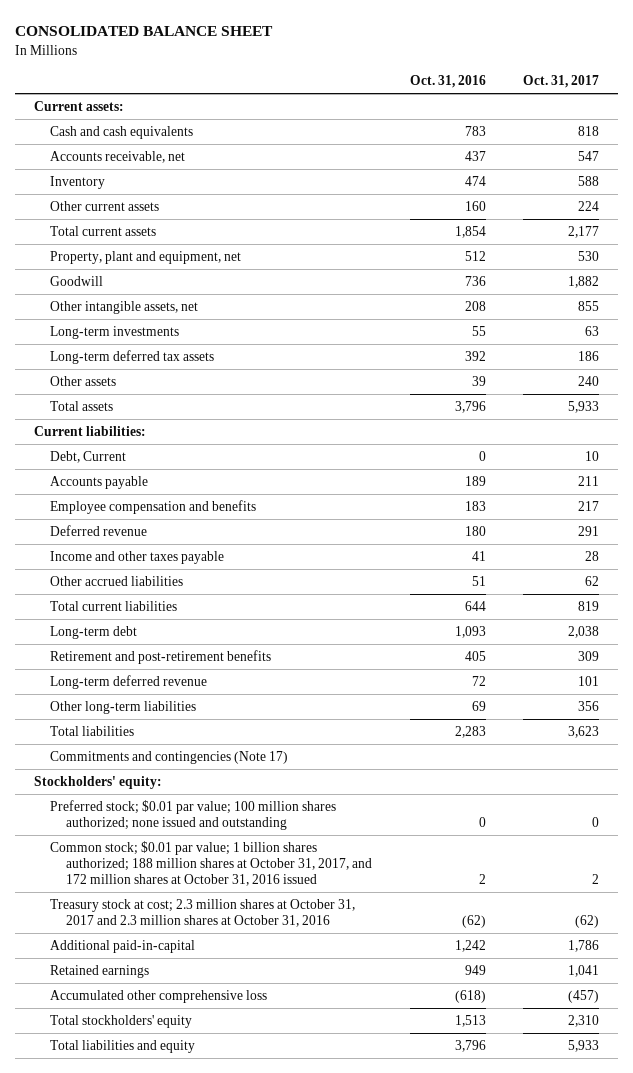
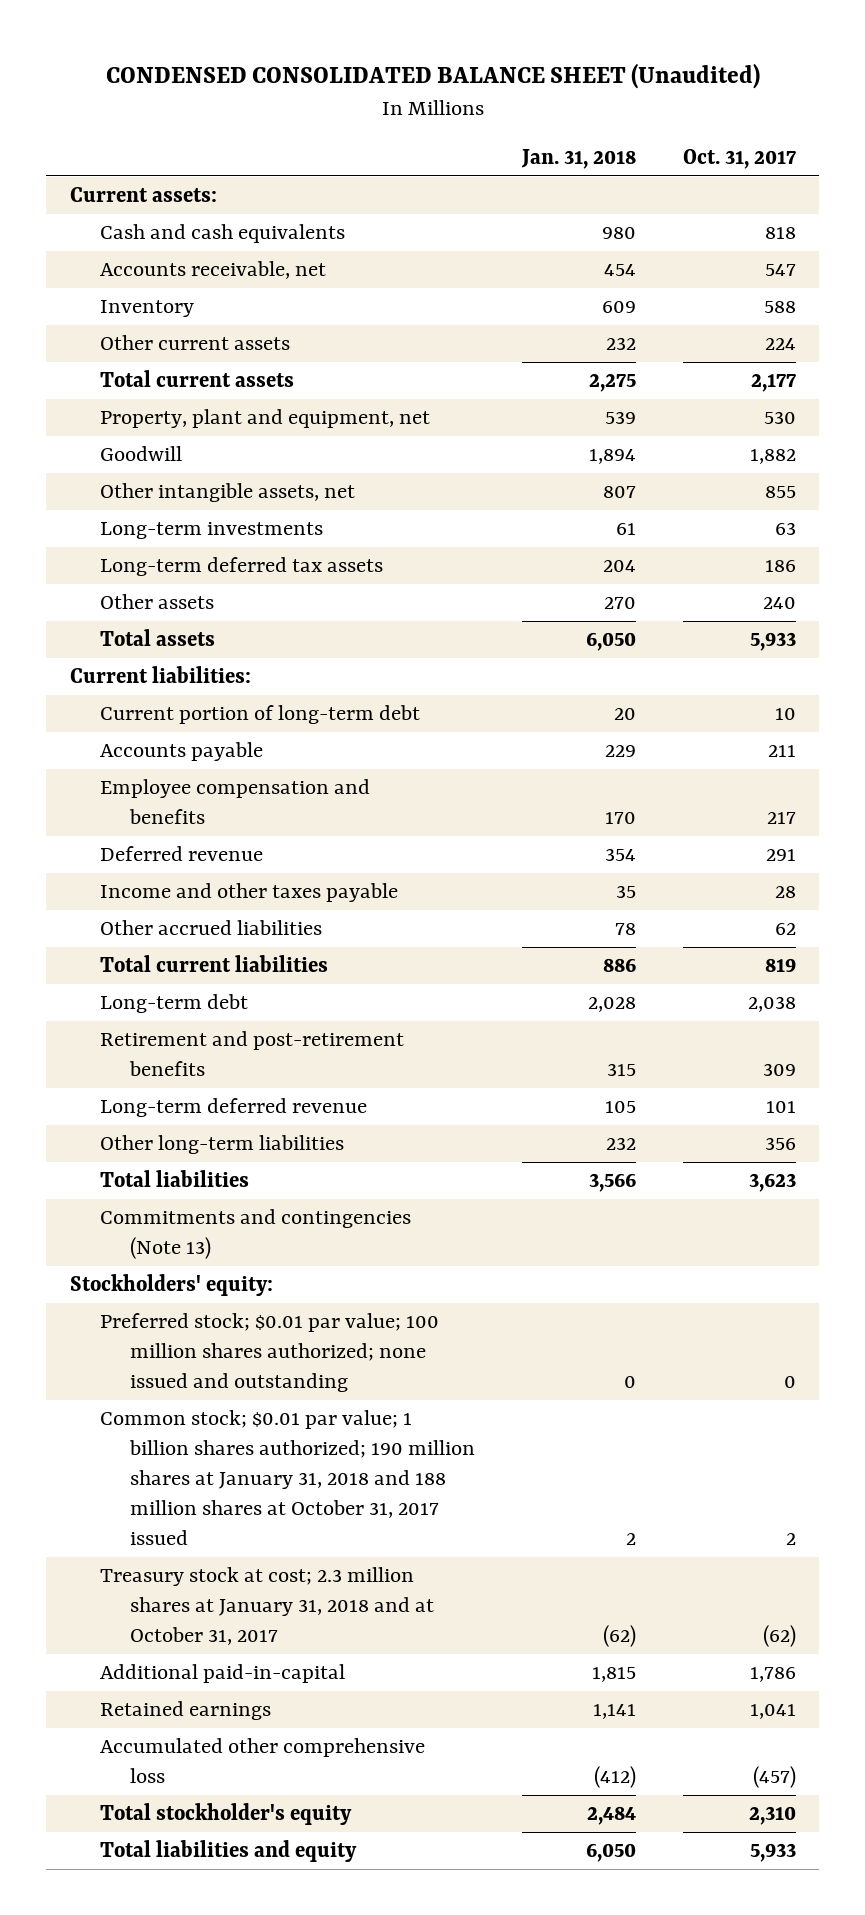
- CONSOLIDATED BALANCE SHEET
+ CONDENSED CONSOLIDATED BALANCE SHEET (Unaudited)
- | Oct. 31, 2016 | Oct. 31, 2017
+ | Jan. 31, 2018 | Oct. 31, 2017
- Debt, Current | 0 | 10
+ Current portion of long-term debt | 20 | 10
- Commitments and contingencies (Note 17)
+ Commitments and contingencies (Note 13)
- Common stock; $0.01 par value; 1 billion shares authorized; 188 million shares at October 31, 2017, and 172 million shares at October 31, 2016 issued | 2 | 2
- Treasury stock at cost; 2.3 million shares at October 31, 2017 and 2.3 million shares at October 31, 2016 | (62) | (62)
+ Common stock; $0.01 par value; 1 billion shares authorized; 190 million shares at January 31, 2018 and 188 million shares at October 31, 2017 issued | 2 | 2
+ Treasury stock at cost; 2.3 million shares at January 31, 2018 and at October 31, 2017 | (62) | (62)
- Total stockholders' equity | 1,513 | 2,310
+ Total stockholder's equity | 2,484 | 2,310

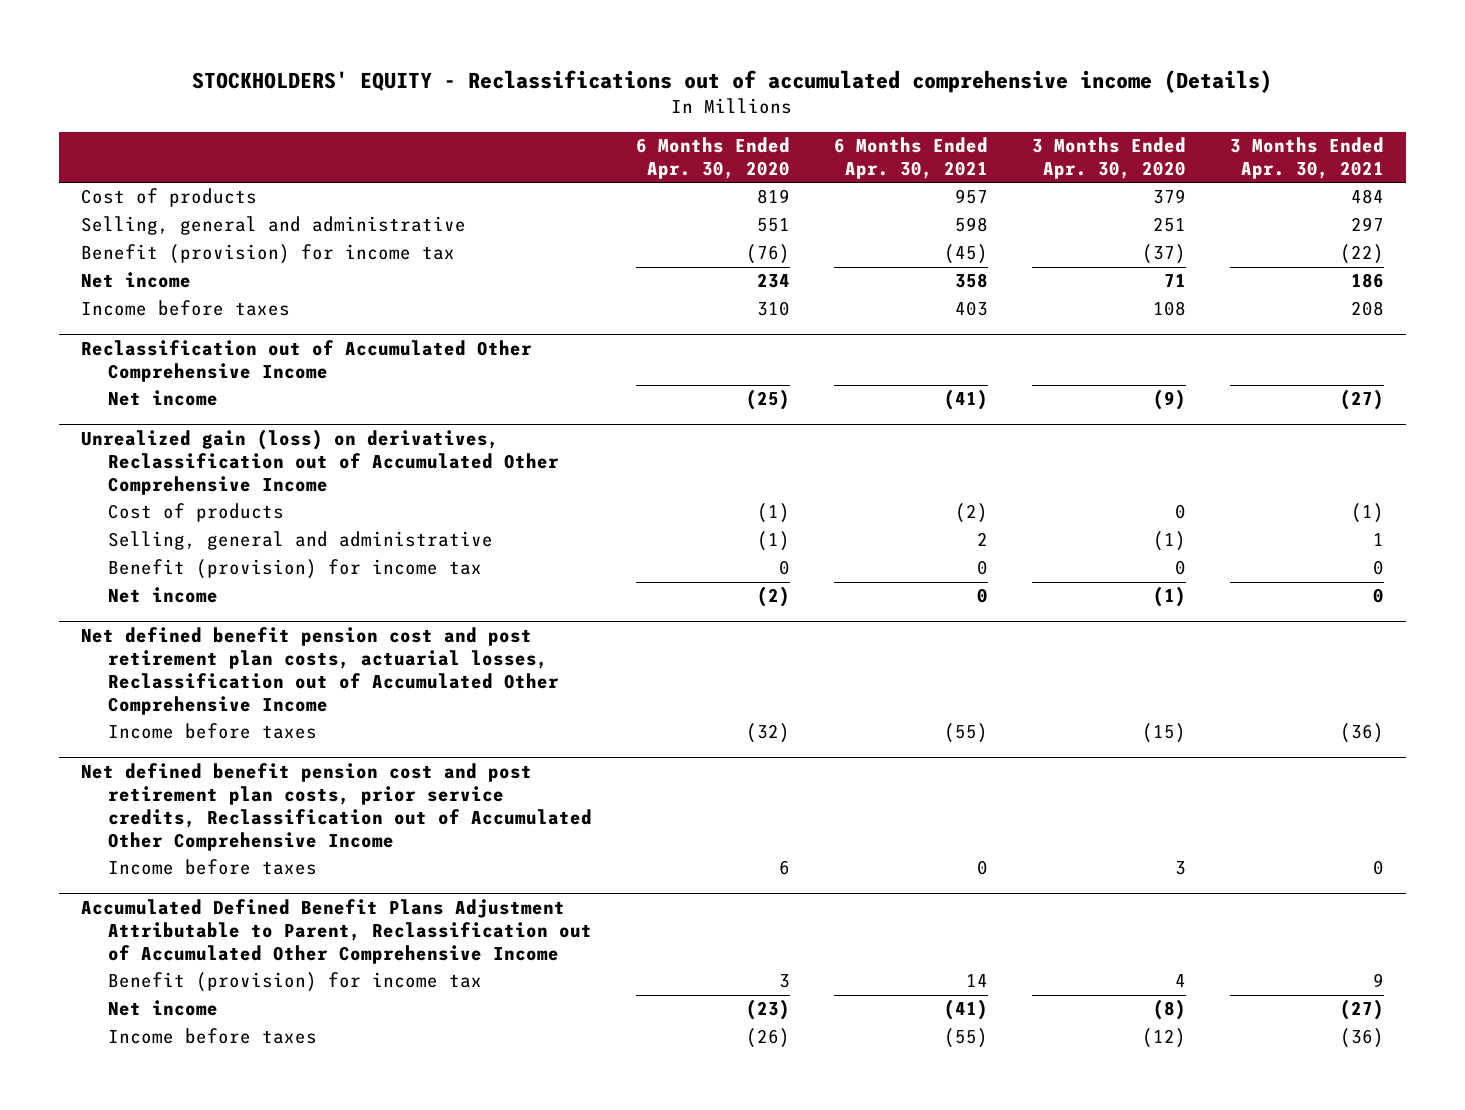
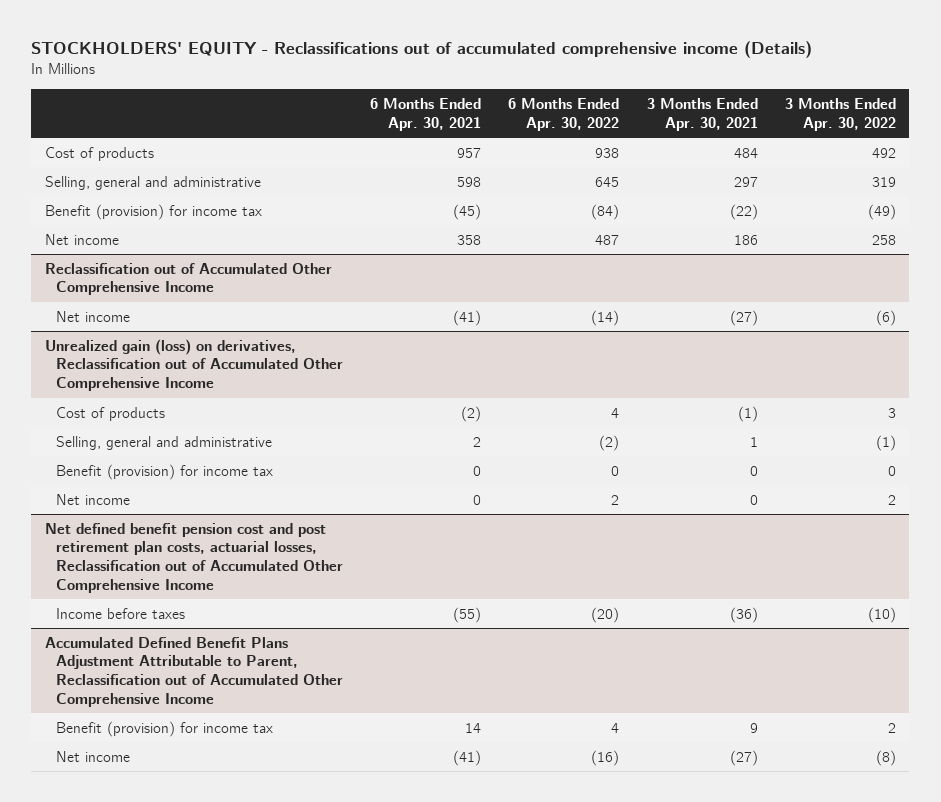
- | 6 Months Ended Apr. 30, 2020 | 6 Months Ended Apr. 30, 2021 | 3 Months Ended Apr. 30, 2020 | 3 Months Ended Apr. 30, 2021
+ | 6 Months Ended Apr. 30, 2021 | 6 Months Ended Apr. 30, 2022 | 3 Months Ended Apr. 30, 2021 | 3 Months Ended Apr. 30, 2022
- Income before taxes | 310 | 403 | 108 | 208
- Net defined benefit pension cost and post retirement plan costs, prior service credits, Reclassification out of Accumulated Other Comprehensive Income
- Income before taxes | 6 | 0 | 3 | 0
@ Accumulated Defined Benefit Plans Adjustment Attributable to Parent, Reclassification out of Accumulated Other Comprehensive Income
- Income before taxes | (26) | (55) | (12) | (36)

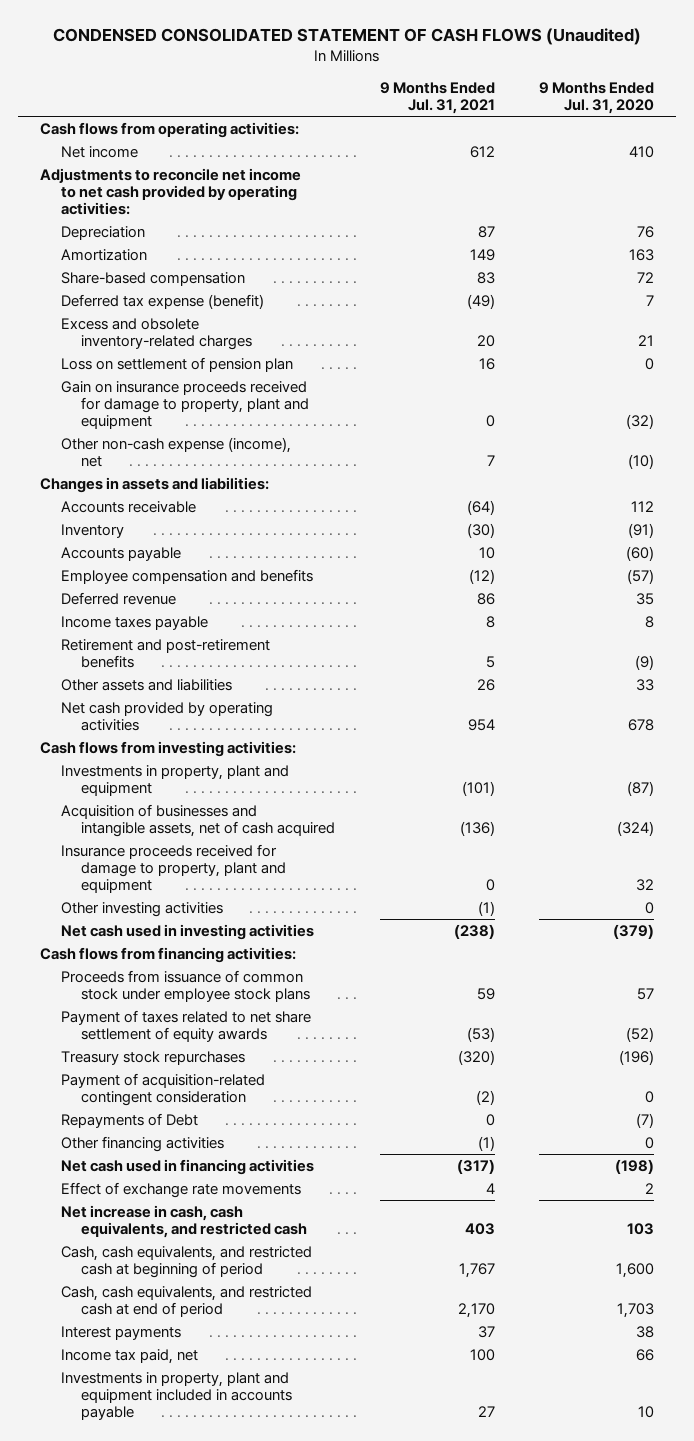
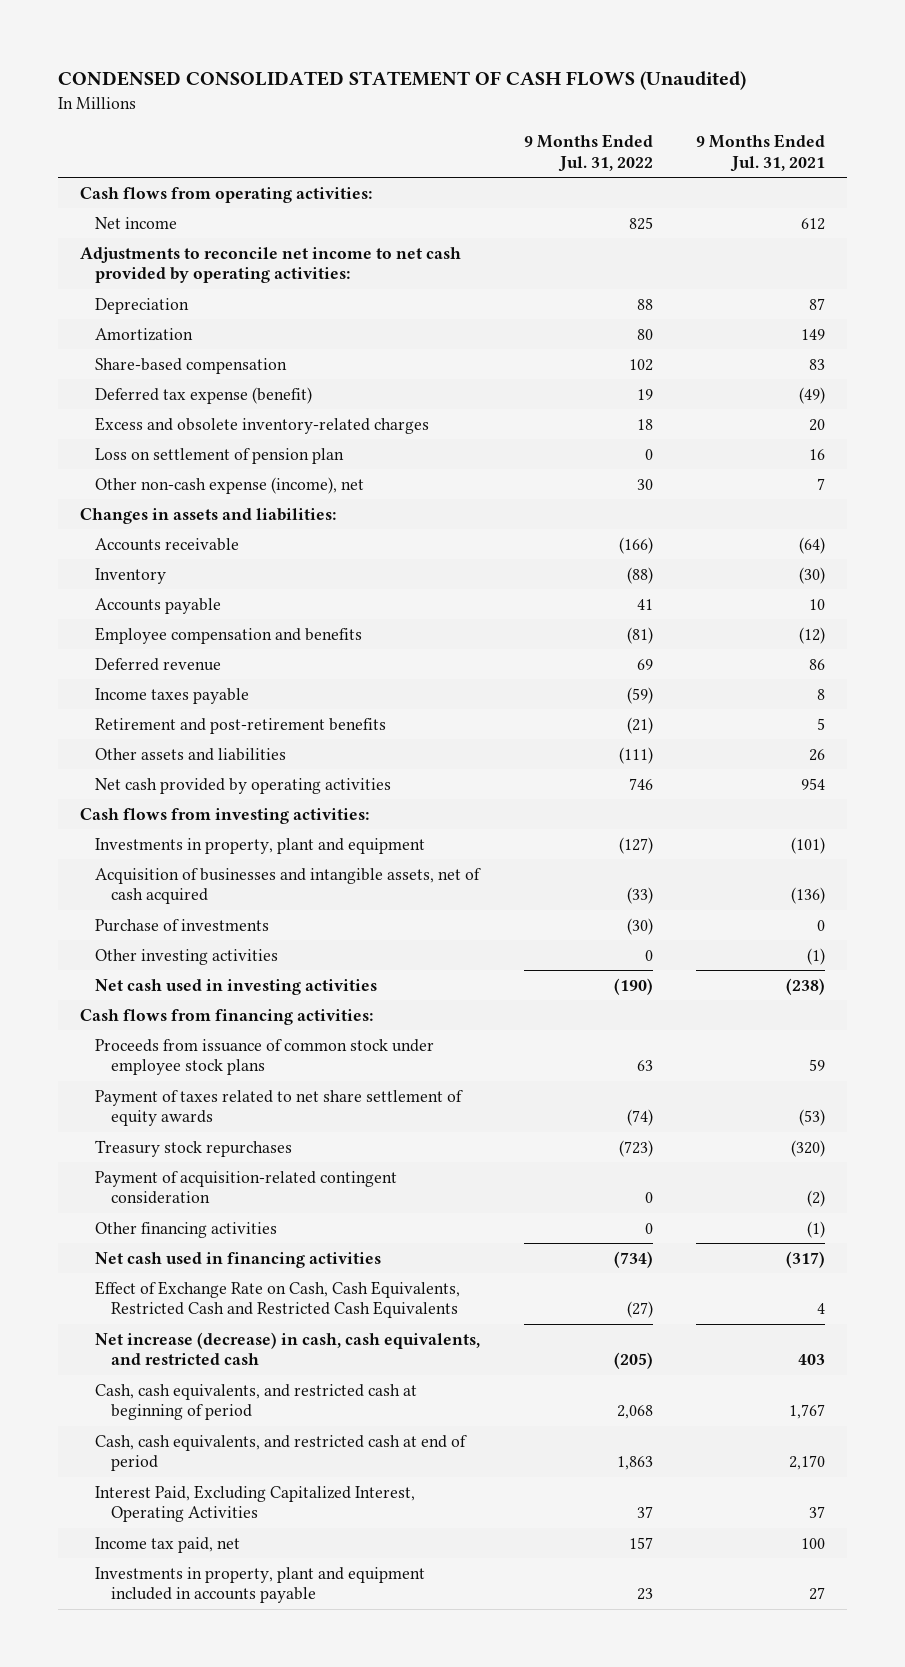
- | 9 Months Ended Jul. 31, 2021 | 9 Months Ended Jul. 31, 2020
+ | 9 Months Ended Jul. 31, 2022 | 9 Months Ended Jul. 31, 2021
- Gain on insurance proceeds received for damage to property, plant and equipment | 0 | (32)
- Insurance proceeds received for damage to property, plant and equipment | 0 | 32
+ Purchase of investments | (30) | 0
- Repayments of Debt | 0 | (7)
- Effect of exchange rate movements | 4 | 2
- Net increase in cash, cash equivalents, and restricted cash | 403 | 103
+ Effect of Exchange Rate on Cash, Cash Equivalents, Restricted Cash and Restricted Cash Equivalents | (27) | 4
+ Net increase (decrease) in cash, cash equivalents, and restricted cash | (205) | 403
- Interest payments | 37 | 38
+ Interest Paid, Excluding Capitalized Interest, Operating Activities | 37 | 37

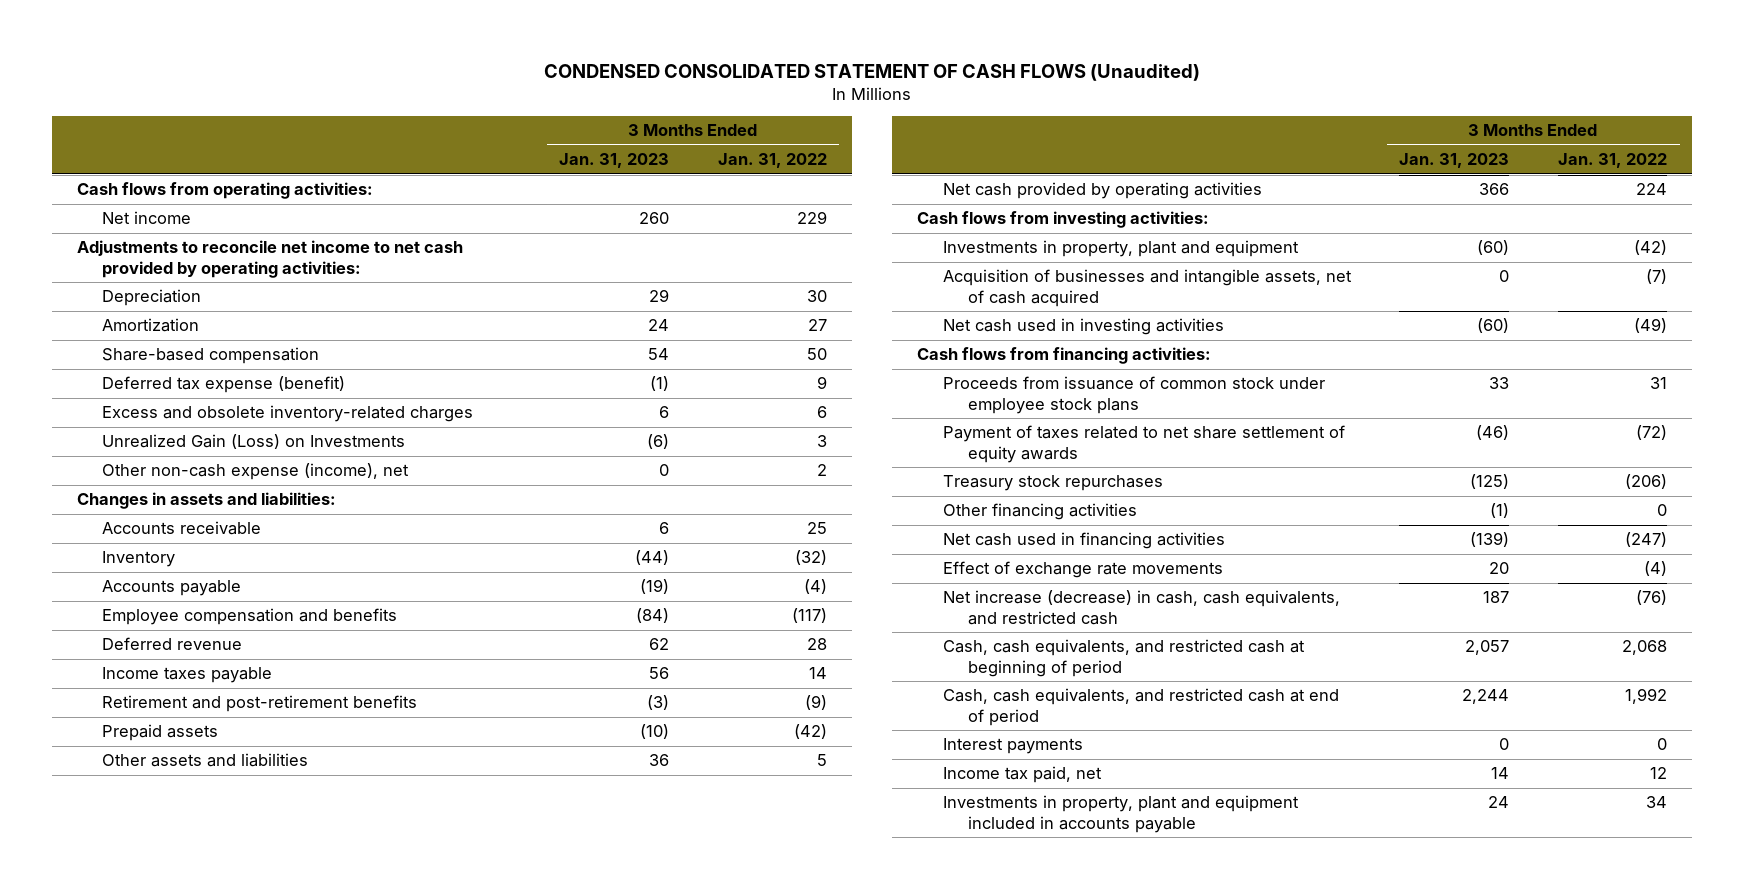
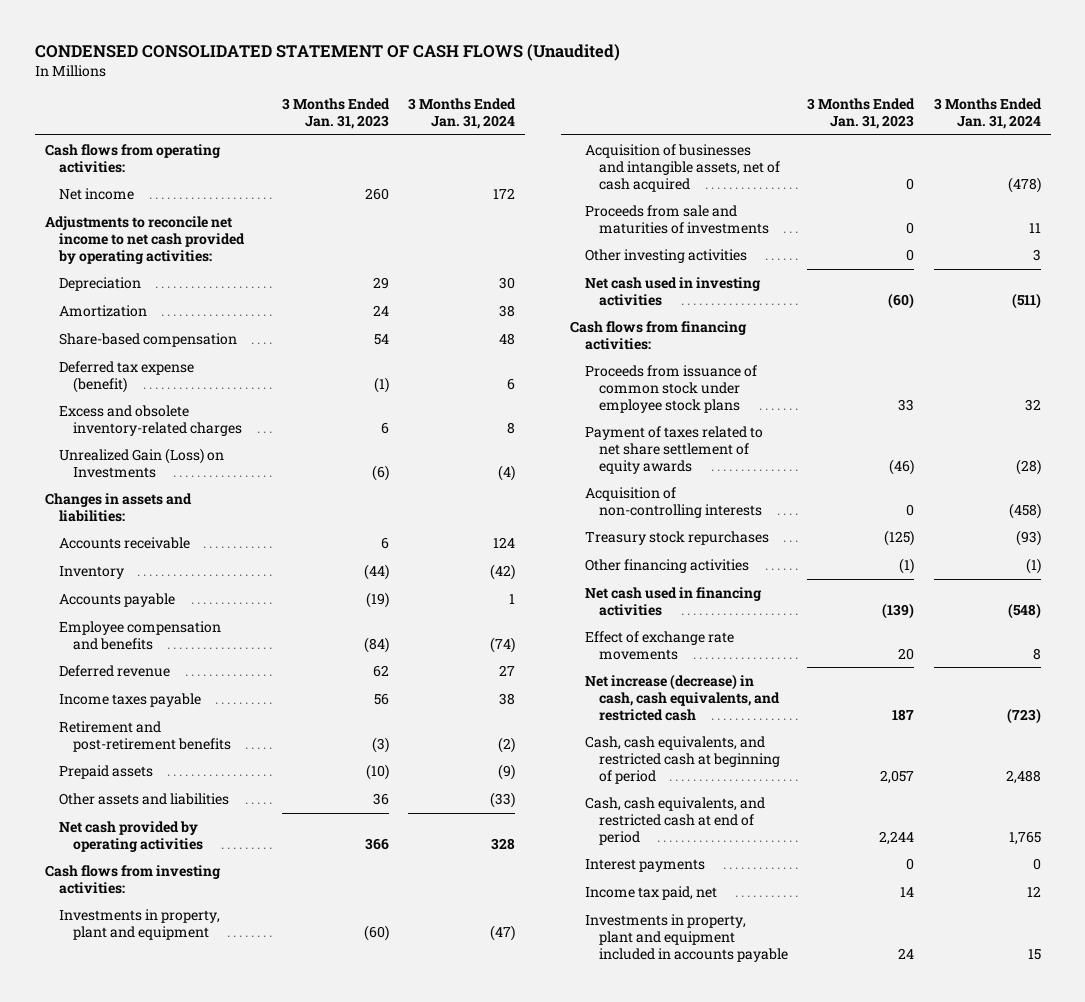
- | 3 Months Ended Jan. 31, 2023 | 3 Months Ended Jan. 31, 2022
+ | 3 Months Ended Jan. 31, 2023 | 3 Months Ended Jan. 31, 2024
- Other non-cash expense (income), net | 0 | 2
+ Proceeds from sale and maturities of investments | 0 | 11
+ Other investing activities | 0 | 3
+ Acquisition of non-controlling interests | 0 | (458)

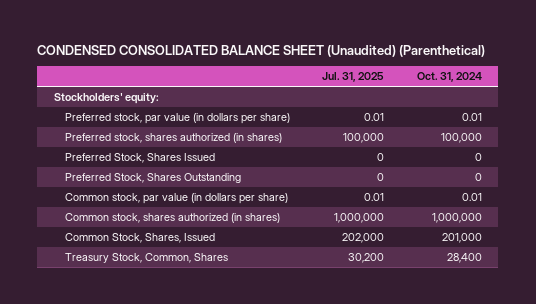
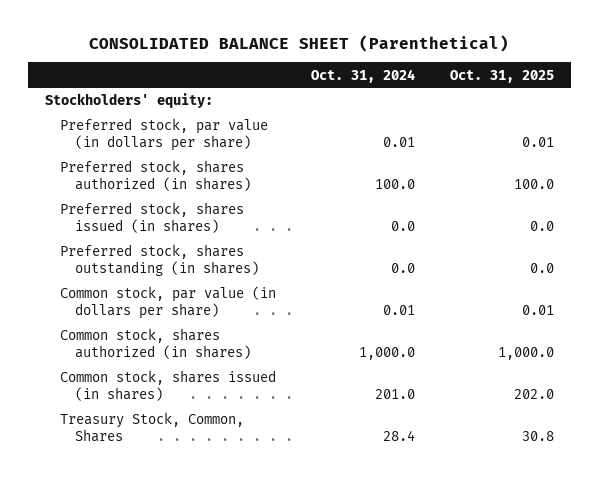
- CONDENSED CONSOLIDATED BALANCE SHEET (Unaudited) (Parenthetical)
+ CONSOLIDATED BALANCE SHEET (Parenthetical)
- | Jul. 31, 2025 | Oct. 31, 2024
+ | Oct. 31, 2024 | Oct. 31, 2025
- Preferred stock, shares authorized (in shares) | 100,000 | 100,000
- Preferred Stock, Shares Issued | 0 | 0
- Preferred Stock, Shares Outstanding | 0 | 0
+ Preferred stock, shares authorized (in shares) | 100.0 | 100.0
+ Preferred stock, shares issued (in shares) | 0.0 | 0.0
+ Preferred stock, shares outstanding (in shares) | 0.0 | 0.0
- Common stock, shares authorized (in shares) | 1,000,000 | 1,000,000
- Common Stock, Shares, Issued | 202,000 | 201,000
- Treasury Stock, Common, Shares | 30,200 | 28,400
+ Common stock, shares authorized (in shares) | 1,000.0 | 1,000.0
+ Common stock, shares issued (in shares) | 201.0 | 202.0
+ Treasury Stock, Common, Shares | 28.4 | 30.8

